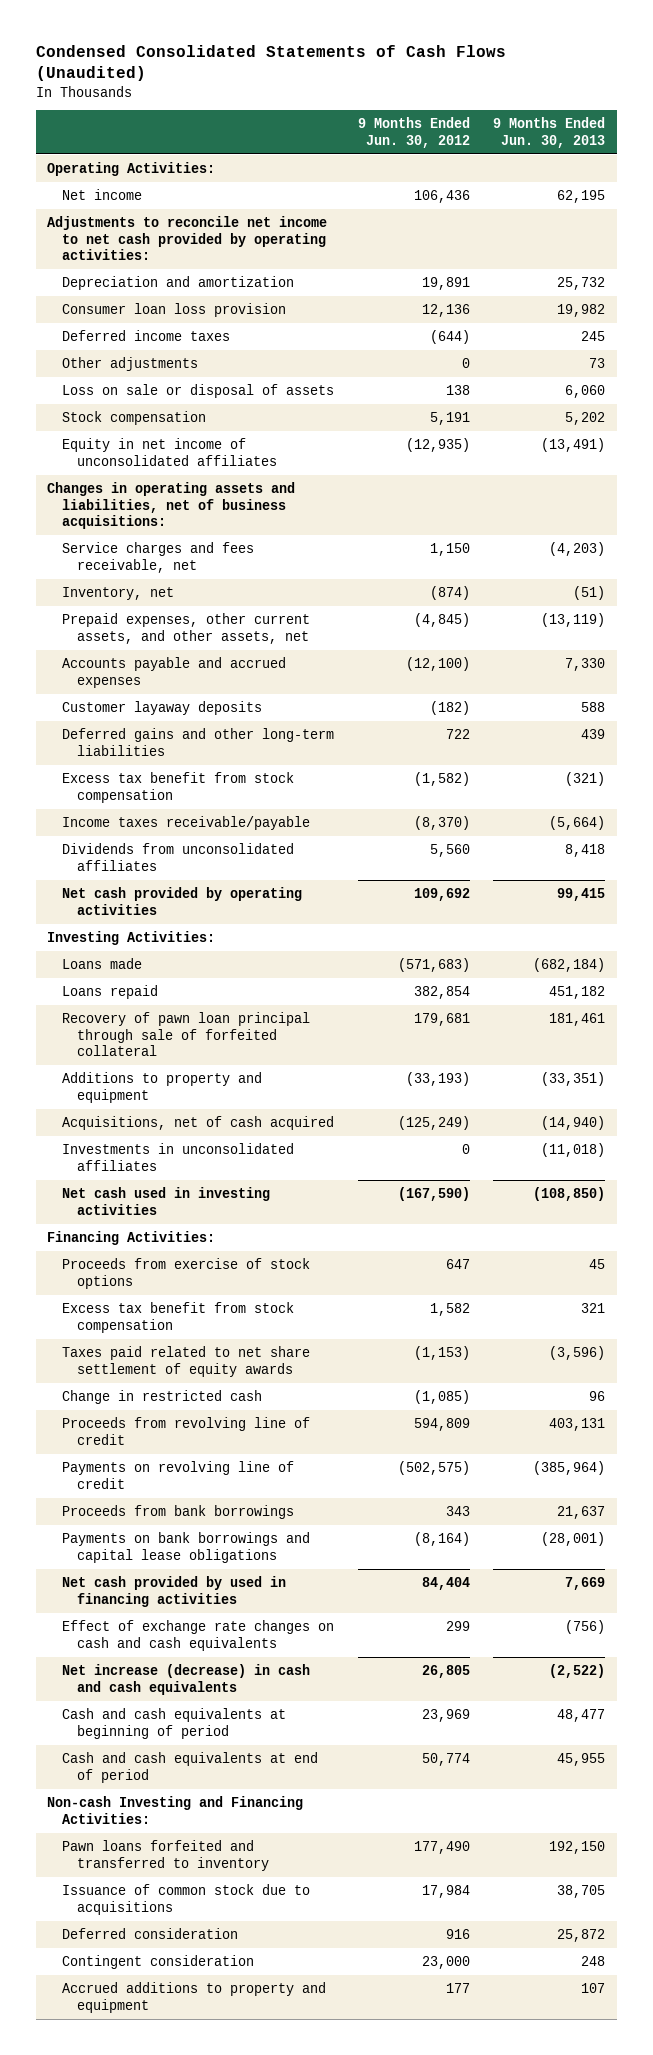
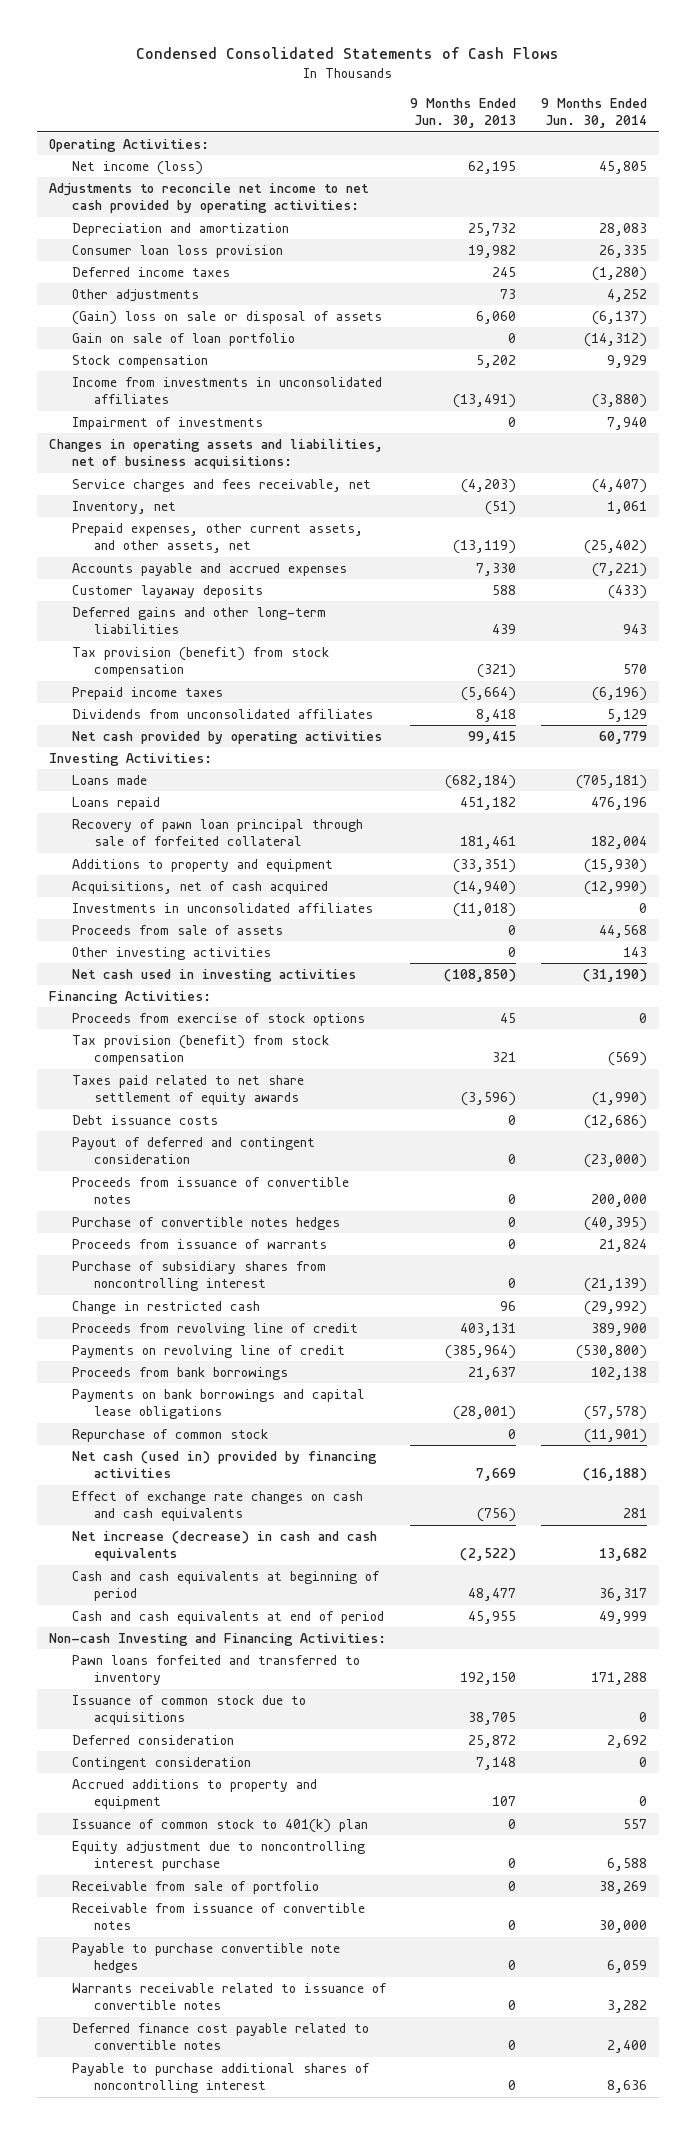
- Condensed Consolidated Statements of Cash Flows (Unaudited)
+ Condensed Consolidated Statements of Cash Flows
- | 9 Months Ended Jun. 30, 2012 | 9 Months Ended Jun. 30, 2013
+ | 9 Months Ended Jun. 30, 2013 | 9 Months Ended Jun. 30, 2014
- Net income | 106,436 | 62,195
+ Net income (loss) | 62,195 | 45,805
- Loss on sale or disposal of assets | 138 | 6,060
+ (Gain) loss on sale or disposal of assets | 6,060 | (6,137)
+ Gain on sale of loan portfolio | 0 | (14,312)
- Equity in net income of unconsolidated affiliates | (12,935) | (13,491)
+ Income from investments in unconsolidated affiliates | (13,491) | (3,880)
+ Impairment of investments | 0 | 7,940
- Excess tax benefit from stock compensation | (1,582) | (321)
- Income taxes receivable/payable | (8,370) | (5,664)
+ Tax provision (benefit) from stock compensation | (321) | 570
+ Prepaid income taxes | (5,664) | (6,196)
+ Proceeds from sale of assets | 0 | 44,568
+ Other investing activities | 0 | 143
- Excess tax benefit from stock compensation | 1,582 | 321
+ Tax provision (benefit) from stock compensation | 321 | (569)
+ Debt issuance costs | 0 | (12,686)
+ Payout of deferred and contingent consideration | 0 | (23,000)
+ Proceeds from issuance of convertible notes | 0 | 200,000
+ Purchase of convertible notes hedges | 0 | (40,395)
+ Proceeds from issuance of warrants | 0 | 21,824
+ Purchase of subsidiary shares from noncontrolling interest | 0 | (21,139)
- Net cash provided by used in financing activities | 84,404 | 7,669
+ Repurchase of common stock | 0 | (11,901)
+ Net cash (used in) provided by financing activities | 7,669 | (16,188)
- Contingent consideration | 23,000 | 248
+ Contingent consideration | 7,148 | 0
+ Issuance of common stock to 401(k) plan | 0 | 557
+ Equity adjustment due to noncontrolling interest purchase | 0 | 6,588
+ Receivable from sale of portfolio | 0 | 38,269
+ Receivable from issuance of convertible notes | 0 | 30,000
+ Payable to purchase convertible note hedges | 0 | 6,059
+ Warrants receivable related to issuance of convertible notes | 0 | 3,282
+ Deferred finance cost payable related to convertible notes | 0 | 2,400
+ Payable to purchase additional shares of noncontrolling interest | 0 | 8,636

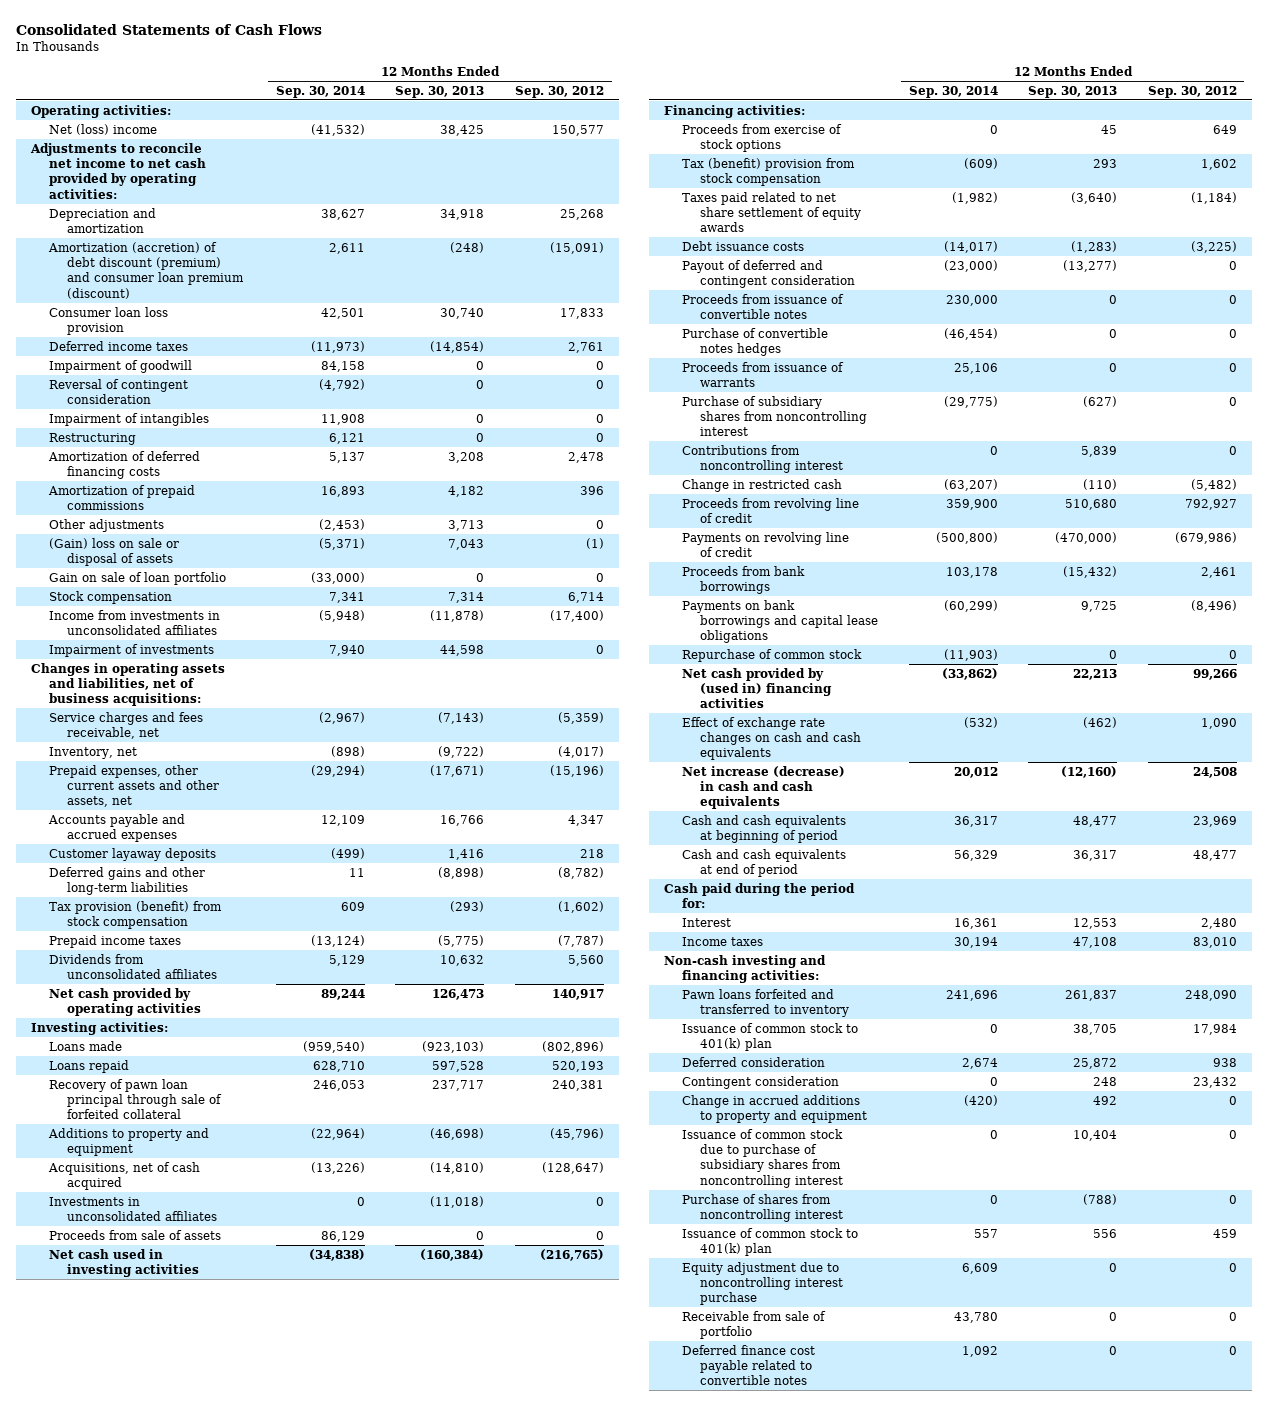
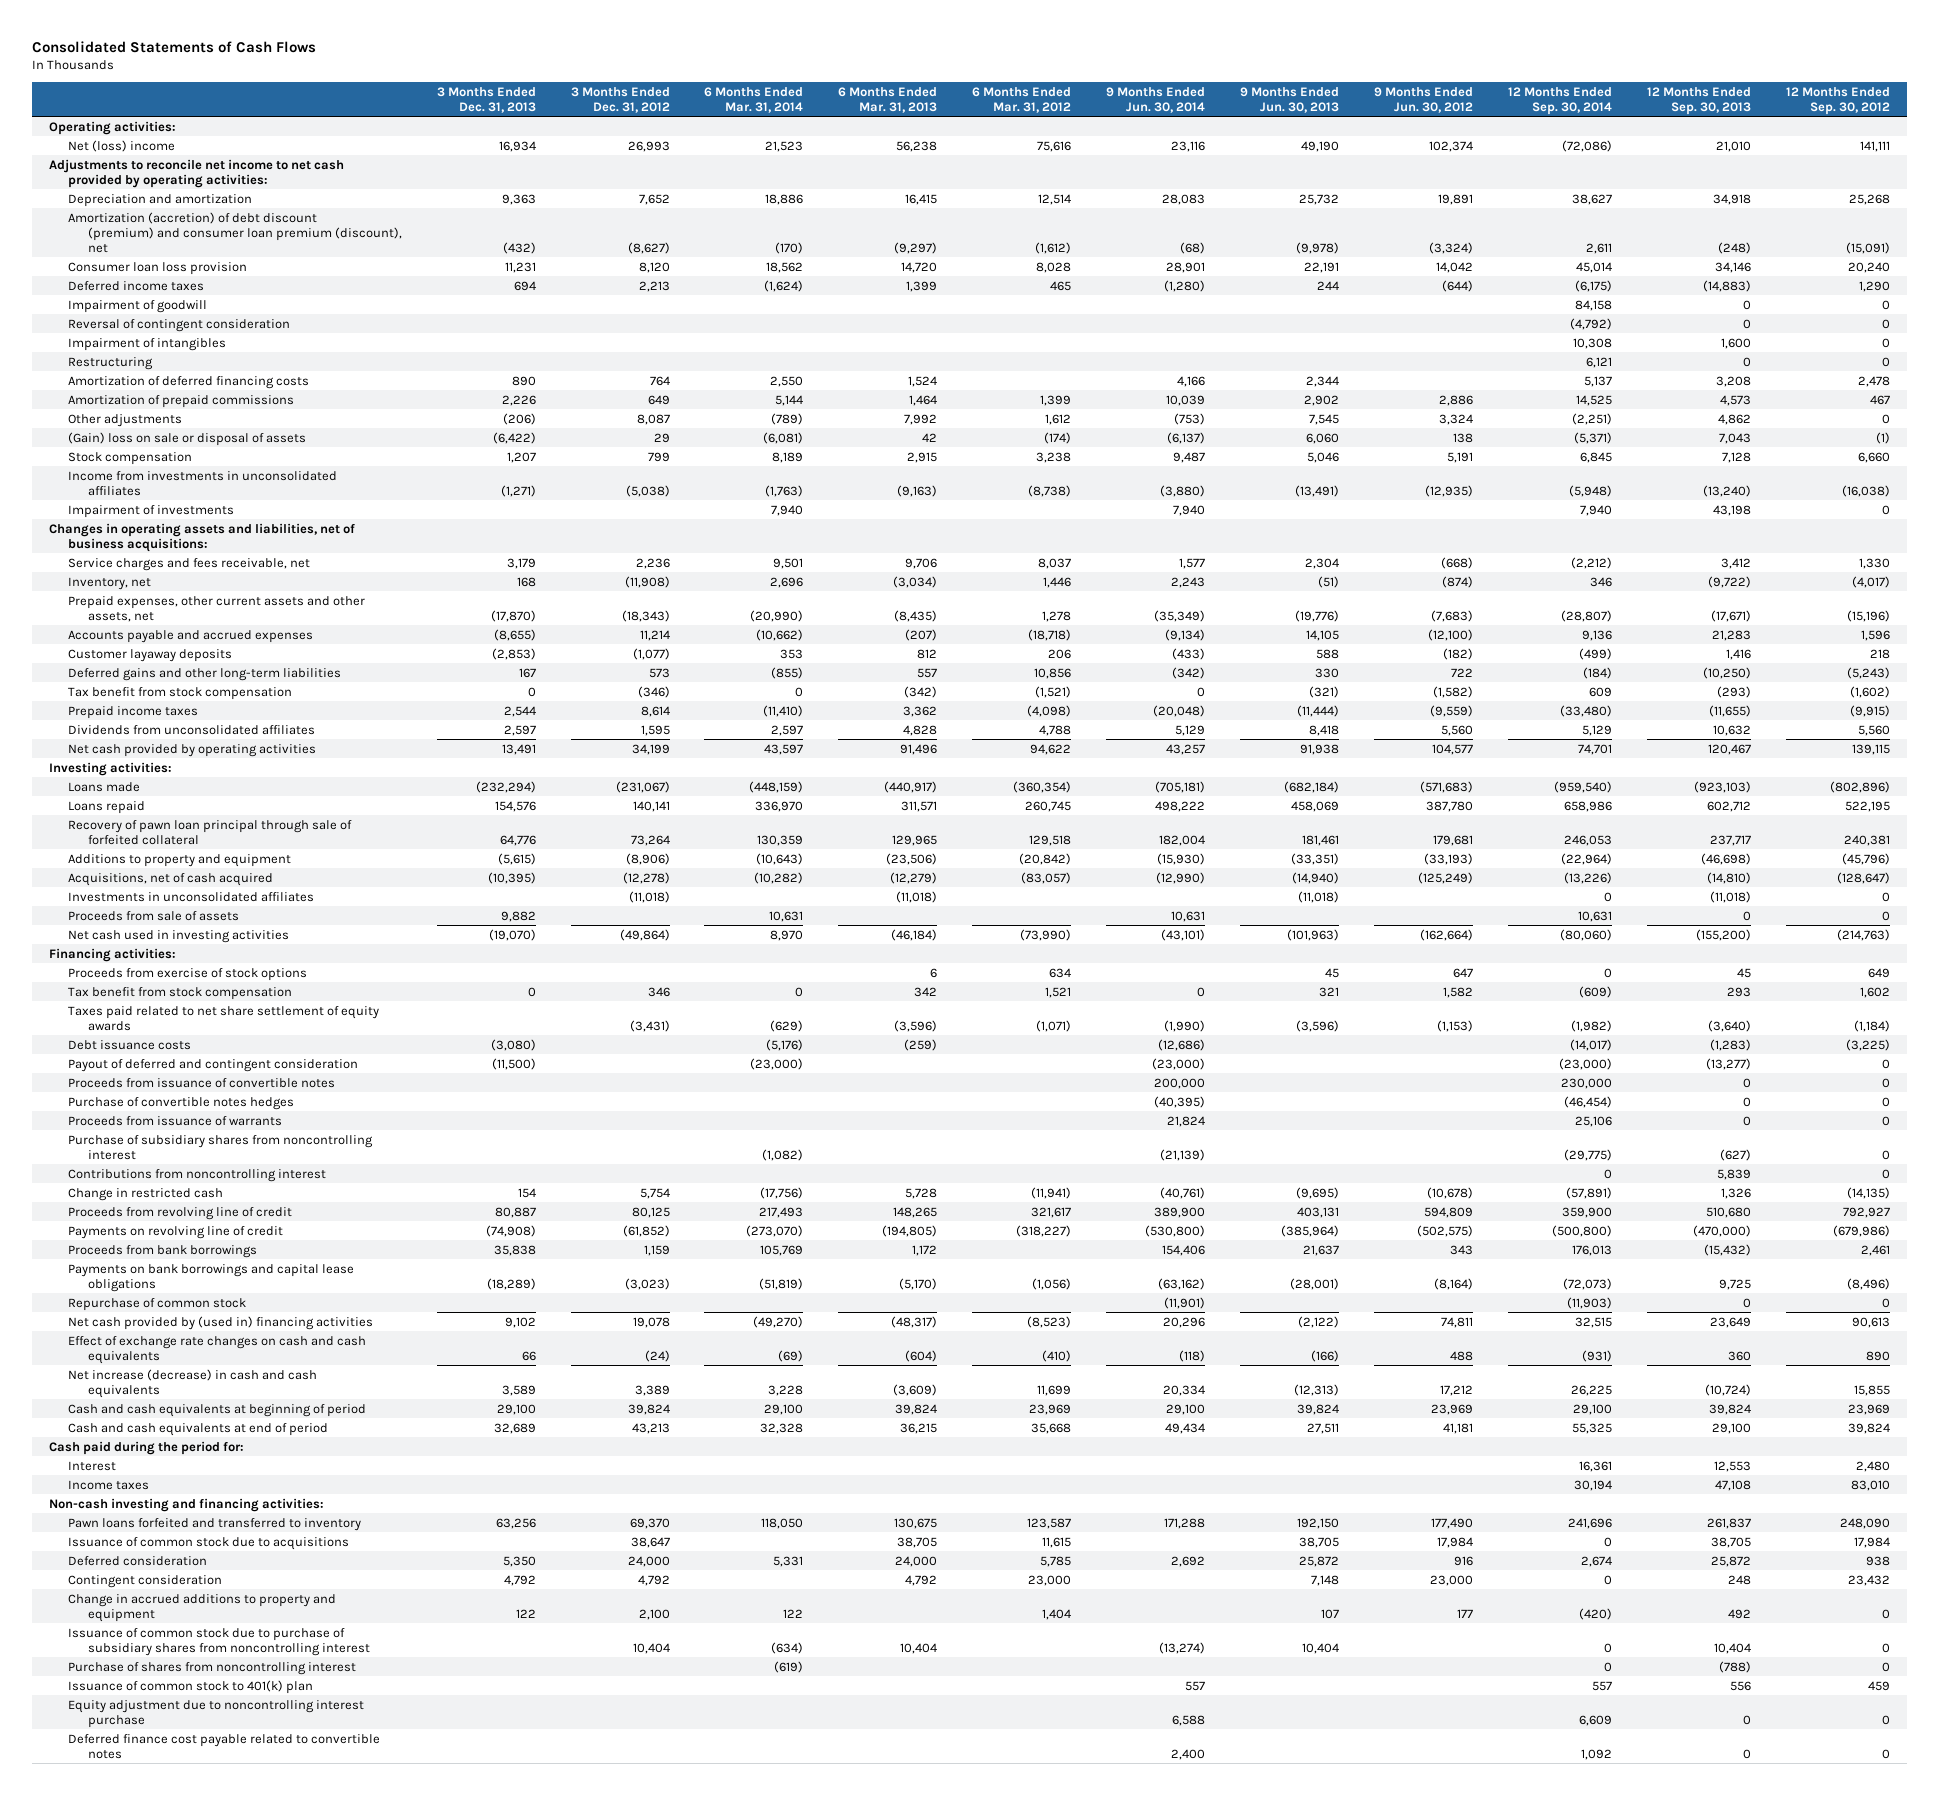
- | 12 Months Ended Sep. 30, 2014 | 12 Months Ended Sep. 30, 2013 | 12 Months Ended Sep. 30, 2012
+ | 3 Months Ended Dec. 31, 2013 | 3 Months Ended Dec. 31, 2012 | 6 Months Ended Mar. 31, 2014 | 6 Months Ended Mar. 31, 2013 | 6 Months Ended Mar. 31, 2012 | 9 Months Ended Jun. 30, 2014 | 9 Months Ended Jun. 30, 2013 | 9 Months Ended Jun. 30, 2012 | 12 Months Ended Sep. 30, 2014 | 12 Months Ended Sep. 30, 2013 | 12 Months Ended Sep. 30, 2012
- Net (loss) income | (41,532) | 38,425 | 150,577
+ Net (loss) income | 16,934 | 26,993 | 21,523 | 56,238 | 75,616 | 23,116 | 49,190 | 102,374 | (72,086) | 21,010 | 141,111
- Amortization (accretion) of debt discount (premium) and consumer loan premium (discount) | 2,611 | (248) | (15,091)
- Consumer loan loss provision | 42,501 | 30,740 | 17,833
- Deferred income taxes | (11,973) | (14,854) | 2,761
+ Amortization (accretion) of debt discount (premium) and consumer loan premium (discount), net | (432) | (8,627) | (170) | (9,297) | (1,612) | (68) | (9,978) | (3,324) | 2,611 | (248) | (15,091)
+ Consumer loan loss provision | 11,231 | 8,120 | 18,562 | 14,720 | 8,028 | 28,901 | 22,191 | 14,042 | 45,014 | 34,146 | 20,240
+ Deferred income taxes | 694 | 2,213 | (1,624) | 1,399 | 465 | (1,280) | 244 | (644) | (6,175) | (14,883) | 1,290
- Impairment of intangibles | 11,908 | 0 | 0
+ Impairment of intangibles | | | | | | | | | 10,308 | 1,600 | 0
- Amortization of prepaid commissions | 16,893 | 4,182 | 396
- Other adjustments | (2,453) | 3,713 | 0
+ Amortization of prepaid commissions | 2,226 | 649 | 5,144 | 1,464 | 1,399 | 10,039 | 2,902 | 2,886 | 14,525 | 4,573 | 467
+ Other adjustments | (206) | 8,087 | (789) | 7,992 | 1,612 | (753) | 7,545 | 3,324 | (2,251) | 4,862 | 0
- Gain on sale of loan portfolio | (33,000) | 0 | 0
- Stock compensation | 7,341 | 7,314 | 6,714
- Income from investments in unconsolidated affiliates | (5,948) | (11,878) | (17,400)
- Impairment of investments | 7,940 | 44,598 | 0
+ Stock compensation | 1,207 | 799 | 8,189 | 2,915 | 3,238 | 9,487 | 5,046 | 5,191 | 6,845 | 7,128 | 6,660
+ Income from investments in unconsolidated affiliates | (1,271) | (5,038) | (1,763) | (9,163) | (8,738) | (3,880) | (13,491) | (12,935) | (5,948) | (13,240) | (16,038)
+ Impairment of investments | | | 7,940 | | | 7,940 | | | 7,940 | 43,198 | 0
- Service charges and fees receivable, net | (2,967) | (7,143) | (5,359)
- Inventory, net | (898) | (9,722) | (4,017)
- Prepaid expenses, other current assets and other assets, net | (29,294) | (17,671) | (15,196)
- Accounts payable and accrued expenses | 12,109 | 16,766 | 4,347
+ Service charges and fees receivable, net | 3,179 | 2,236 | 9,501 | 9,706 | 8,037 | 1,577 | 2,304 | (668) | (2,212) | 3,412 | 1,330
+ Inventory, net | 168 | (11,908) | 2,696 | (3,034) | 1,446 | 2,243 | (51) | (874) | 346 | (9,722) | (4,017)
+ Prepaid expenses, other current assets and other assets, net | (17,870) | (18,343) | (20,990) | (8,435) | 1,278 | (35,349) | (19,776) | (7,683) | (28,807) | (17,671) | (15,196)
+ Accounts payable and accrued expenses | (8,655) | 11,214 | (10,662) | (207) | (18,718) | (9,134) | 14,105 | (12,100) | 9,136 | 21,283 | 1,596
- Deferred gains and other long-term liabilities | 11 | (8,898) | (8,782)
- Tax provision (benefit) from stock compensation | 609 | (293) | (1,602)
- Prepaid income taxes | (13,124) | (5,775) | (7,787)
+ Deferred gains and other long-term liabilities | 167 | 573 | (855) | 557 | 10,856 | (342) | 330 | 722 | (184) | (10,250) | (5,243)
+ Tax benefit from stock compensation | 0 | (346) | 0 | (342) | (1,521) | 0 | (321) | (1,582) | 609 | (293) | (1,602)
+ Prepaid income taxes | 2,544 | 8,614 | (11,410) | 3,362 | (4,098) | (20,048) | (11,444) | (9,559) | (33,480) | (11,655) | (9,915)
- Net cash provided by operating activities | 89,244 | 126,473 | 140,917
+ Net cash provided by operating activities | 13,491 | 34,199 | 43,597 | 91,496 | 94,622 | 43,257 | 91,938 | 104,577 | 74,701 | 120,467 | 139,115
- Loans repaid | 628,710 | 597,528 | 520,193
+ Loans repaid | 154,576 | 140,141 | 336,970 | 311,571 | 260,745 | 498,222 | 458,069 | 387,780 | 658,986 | 602,712 | 522,195
- Proceeds from sale of assets | 86,129 | 0 | 0
- Net cash used in investing activities | (34,838) | (160,384) | (216,765)
+ Proceeds from sale of assets | 9,882 | | 10,631 | | | 10,631 | | | 10,631 | 0 | 0
+ Net cash used in investing activities | (19,070) | (49,864) | 8,970 | (46,184) | (73,990) | (43,101) | (101,963) | (162,664) | (80,060) | (155,200) | (214,763)
- Tax (benefit) provision from stock compensation | (609) | 293 | 1,602
+ Tax benefit from stock compensation | 0 | 346 | 0 | 342 | 1,521 | 0 | 321 | 1,582 | (609) | 293 | 1,602
- Change in restricted cash | (63,207) | (110) | (5,482)
+ Change in restricted cash | 154 | 5,754 | (17,756) | 5,728 | (11,941) | (40,761) | (9,695) | (10,678) | (57,891) | 1,326 | (14,135)
- Proceeds from bank borrowings | 103,178 | (15,432) | 2,461
- Payments on bank borrowings and capital lease obligations | (60,299) | 9,725 | (8,496)
+ Proceeds from bank borrowings | 35,838 | 1,159 | 105,769 | 1,172 | | 154,406 | 21,637 | 343 | 176,013 | (15,432) | 2,461
+ Payments on bank borrowings and capital lease obligations | (18,289) | (3,023) | (51,819) | (5,170) | (1,056) | (63,162) | (28,001) | (8,164) | (72,073) | 9,725 | (8,496)
- Net cash provided by (used in) financing activities | (33,862) | 22,213 | 99,266
- Effect of exchange rate changes on cash and cash equivalents | (532) | (462) | 1,090
- Net increase (decrease) in cash and cash equivalents | 20,012 | (12,160) | 24,508
- Cash and cash equivalents at beginning of period | 36,317 | 48,477 | 23,969
- Cash and cash equivalents at end of period | 56,329 | 36,317 | 48,477
+ Net cash provided by (used in) financing activities | 9,102 | 19,078 | (49,270) | (48,317) | (8,523) | 20,296 | (2,122) | 74,811 | 32,515 | 23,649 | 90,613
+ Effect of exchange rate changes on cash and cash equivalents | 66 | (24) | (69) | (604) | (410) | (118) | (166) | 488 | (931) | 360 | 890
+ Net increase (decrease) in cash and cash equivalents | 3,589 | 3,389 | 3,228 | (3,609) | 11,699 | 20,334 | (12,313) | 17,212 | 26,225 | (10,724) | 15,855
+ Cash and cash equivalents at beginning of period | 29,100 | 39,824 | 29,100 | 39,824 | 23,969 | 29,100 | 39,824 | 23,969 | 29,100 | 39,824 | 23,969
+ Cash and cash equivalents at end of period | 32,689 | 43,213 | 32,328 | 36,215 | 35,668 | 49,434 | 27,511 | 41,181 | 55,325 | 29,100 | 39,824
- Issuance of common stock to 401(k) plan | 0 | 38,705 | 17,984
+ Issuance of common stock due to acquisitions | | 38,647 | | 38,705 | 11,615 | | 38,705 | 17,984 | 0 | 38,705 | 17,984
- Receivable from sale of portfolio | 43,780 | 0 | 0

